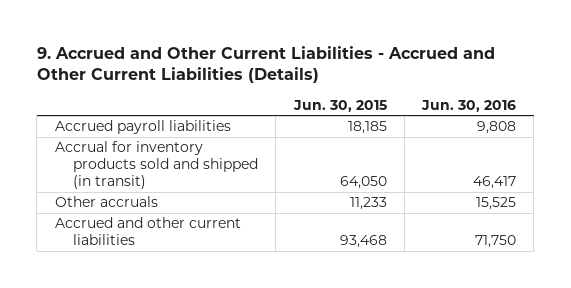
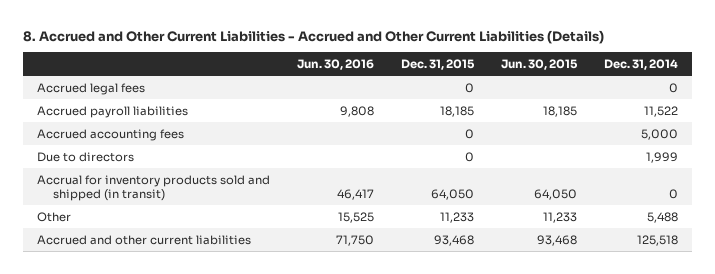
- 9. Accrued and Other Current Liabilities - Accrued and Other Current Liabilities (Details)
+ 8. Accrued and Other Current Liabilities - Accrued and Other Current Liabilities (Details)
- | Jun. 30, 2015 | Jun. 30, 2016
+ | Jun. 30, 2016 | Dec. 31, 2015 | Jun. 30, 2015 | Dec. 31, 2014
+ Accrued legal fees | | 0 | | 0
+ Accrued accounting fees | | 0 | | 5,000
+ Due to directors | | 0 | | 1,999
- Other accruals | 11,233 | 15,525
+ Other | 15,525 | 11,233 | 11,233 | 5,488

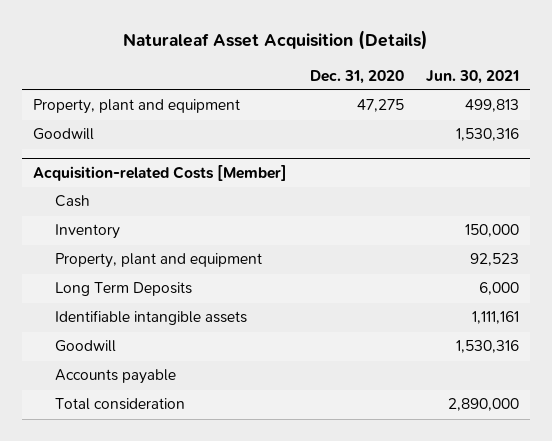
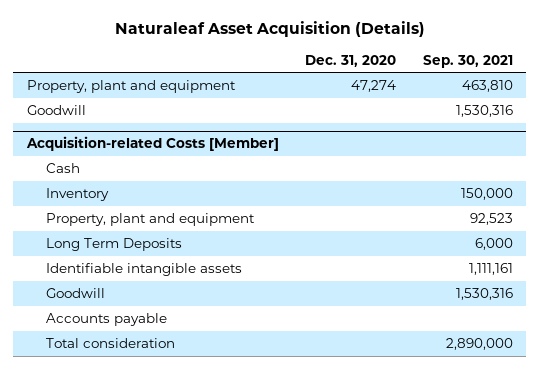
- | Dec. 31, 2020 | Jun. 30, 2021
+ | Dec. 31, 2020 | Sep. 30, 2021
- Property, plant and equipment | 47,275 | 499,813
+ Property, plant and equipment | 47,274 | 463,810

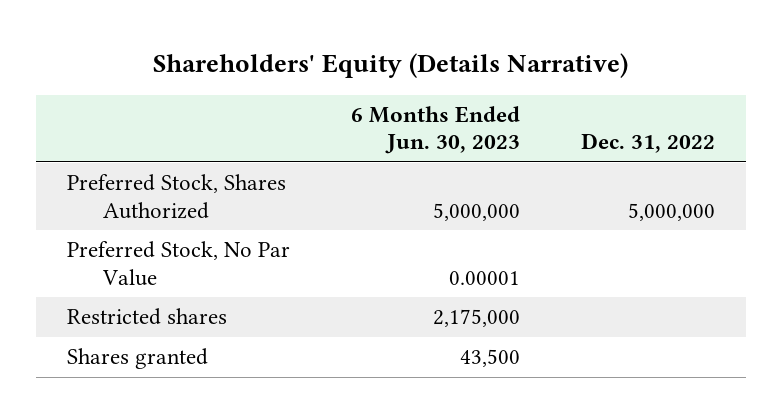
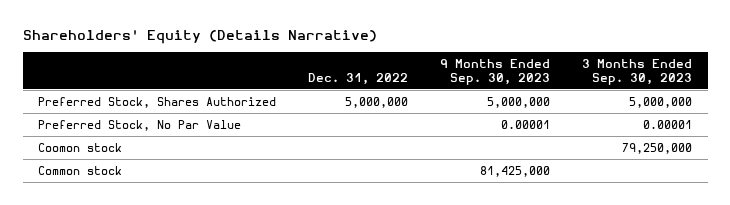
- | 6 Months Ended Jun. 30, 2023 | Dec. 31, 2022
+ | Dec. 31, 2022 | 9 Months Ended Sep. 30, 2023 | 3 Months Ended Sep. 30, 2023
- Restricted shares | 2,175,000 |
- Shares granted | 43,500 |
+ Coomon stock | | | 79,250,000
+ Common stock | | 81,425,000 |

